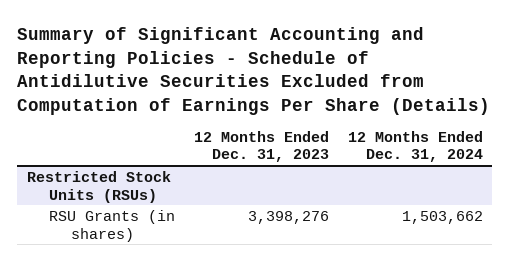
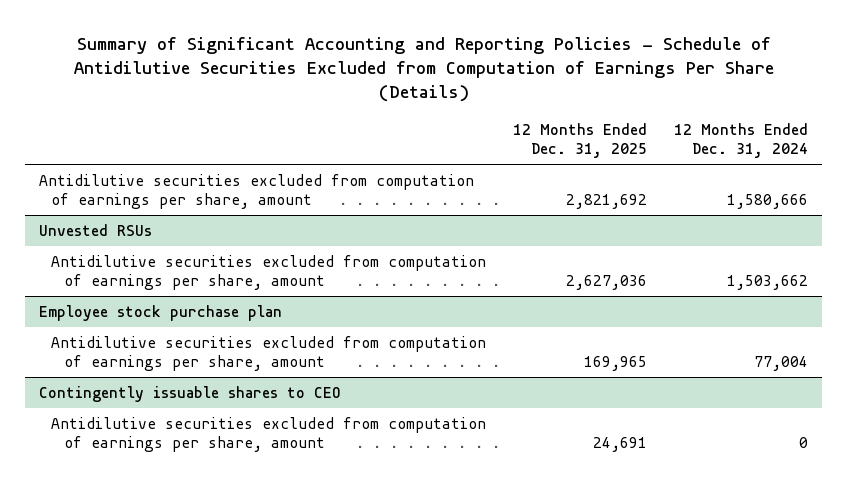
- | 12 Months Ended Dec. 31, 2023 | 12 Months Ended Dec. 31, 2024
+ | 12 Months Ended Dec. 31, 2025 | 12 Months Ended Dec. 31, 2024
- Restricted Stock Units (RSUs)
- RSU Grants (in shares) | 3,398,276 | 1,503,662
+ Antidilutive securities excluded from computation of earnings per share, amount | 2,821,692 | 1,580,666
+ Unvested RSUs
+ Antidilutive securities excluded from computation of earnings per share, amount | 2,627,036 | 1,503,662
+ Employee stock purchase plan
+ Antidilutive securities excluded from computation of earnings per share, amount | 169,965 | 77,004
+ Contingently issuable shares to CEO
+ Antidilutive securities excluded from computation of earnings per share, amount | 24,691 | 0

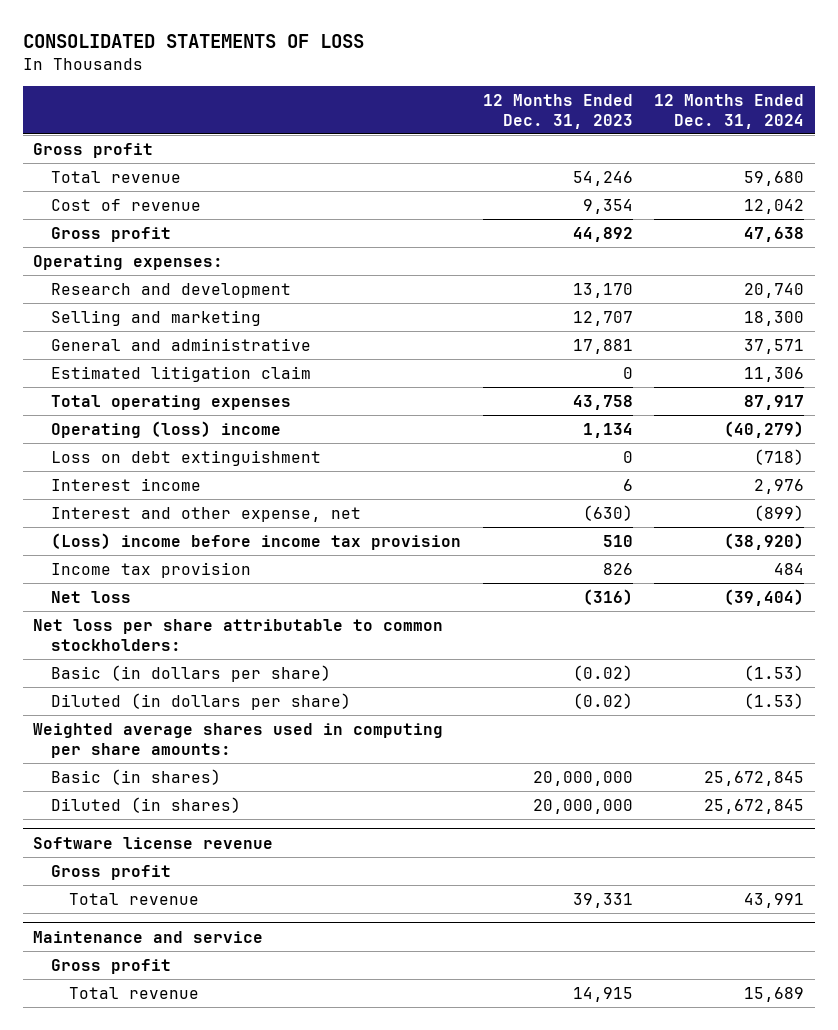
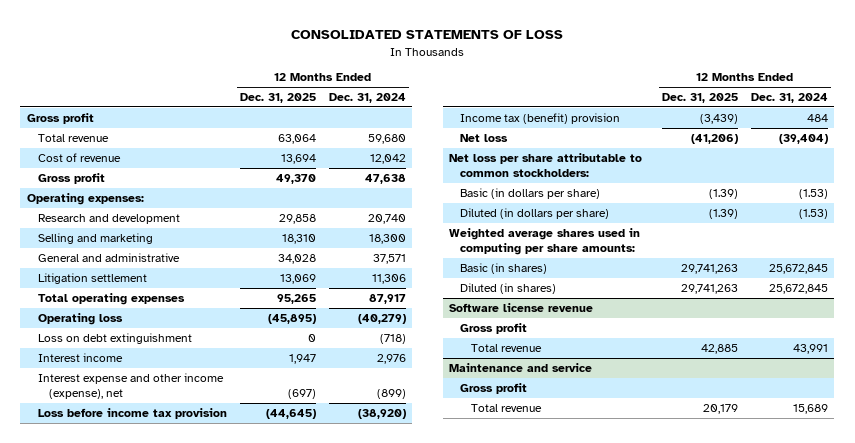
- | 12 Months Ended Dec. 31, 2023 | 12 Months Ended Dec. 31, 2024
+ | 12 Months Ended Dec. 31, 2025 | 12 Months Ended Dec. 31, 2024
- Estimated litigation claim | 0 | 11,306
+ Litigation settlement | 13,069 | 11,306
- Operating (loss) income | 1,134 | (40,279)
+ Operating loss | (45,895) | (40,279)
- Interest and other expense, net | (630) | (899)
- (Loss) income before income tax provision | 510 | (38,920)
- Income tax provision | 826 | 484
+ Interest expense and other income (expense), net | (697) | (899)
+ Loss before income tax provision | (44,645) | (38,920)
+ Income tax (benefit) provision | (3,439) | 484

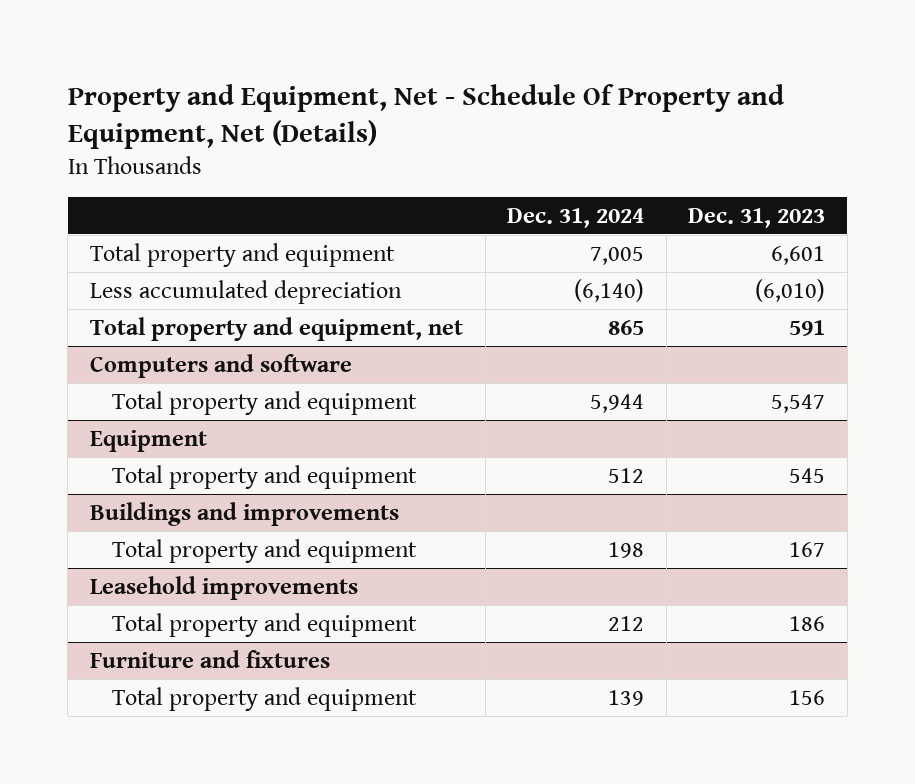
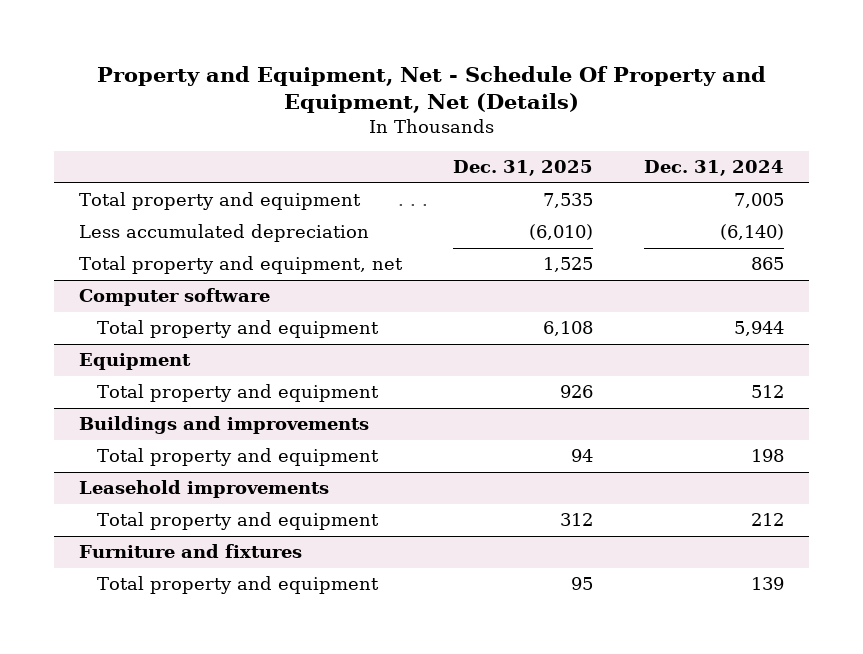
- | Dec. 31, 2024 | Dec. 31, 2023
+ | Dec. 31, 2025 | Dec. 31, 2024
- Computers and software
+ Computer software

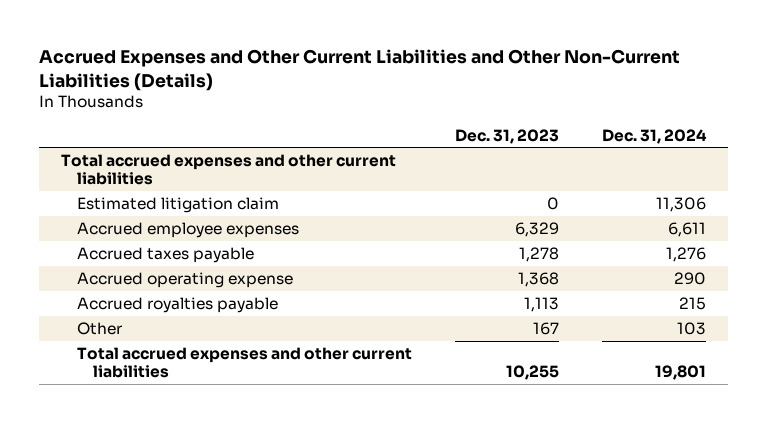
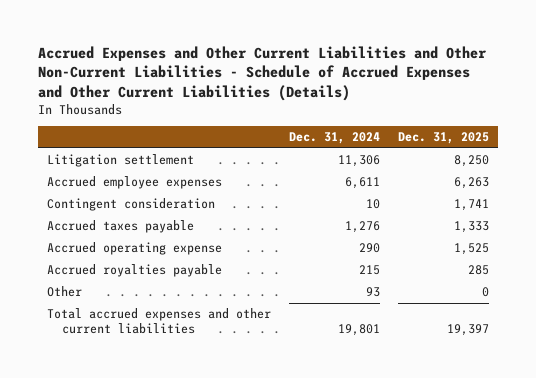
- Accrued Expenses and Other Current Liabilities and Other Non-Current Liabilities (Details)
+ Accrued Expenses and Other Current Liabilities and Other Non-Current Liabilities - Schedule of Accrued Expenses and Other Current Liabilities (Details)
- | Dec. 31, 2023 | Dec. 31, 2024
+ | Dec. 31, 2024 | Dec. 31, 2025
- Total accrued expenses and other current liabilities
- Estimated litigation claim | 0 | 11,306
+ Litigation settlement | 11,306 | 8,250
+ Contingent consideration | 10 | 1,741
- Other | 167 | 103
+ Other | 93 | 0

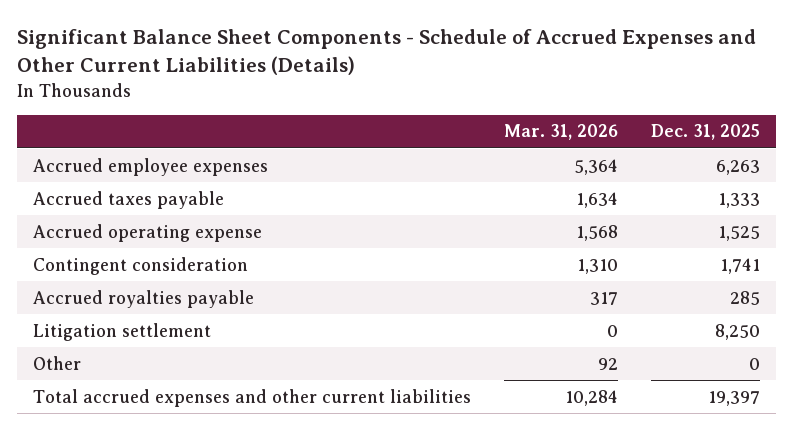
- Accrued Expenses and Other Current Liabilities and Other Non-Current Liabilities - Schedule of Accrued Expenses and Other Current Liabilities (Details)
+ Significant Balance Sheet Components - Schedule of Accrued Expenses and Other Current Liabilities (Details)
- | Dec. 31, 2024 | Dec. 31, 2025
+ | Mar. 31, 2026 | Dec. 31, 2025
moved down: Contingent consideration | 1,310 | 1,741
moved down: Litigation settlement | 0 | 8,250

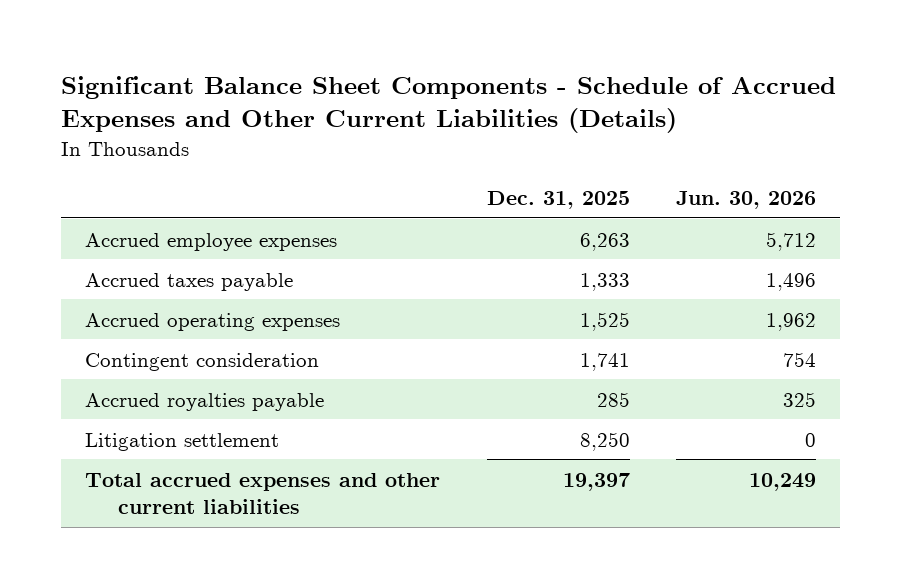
- | Mar. 31, 2026 | Dec. 31, 2025
+ | Dec. 31, 2025 | Jun. 30, 2026
- Accrued operating expense | 1,568 | 1,525
+ Accrued operating expenses | 1,525 | 1,962
- Other | 92 | 0

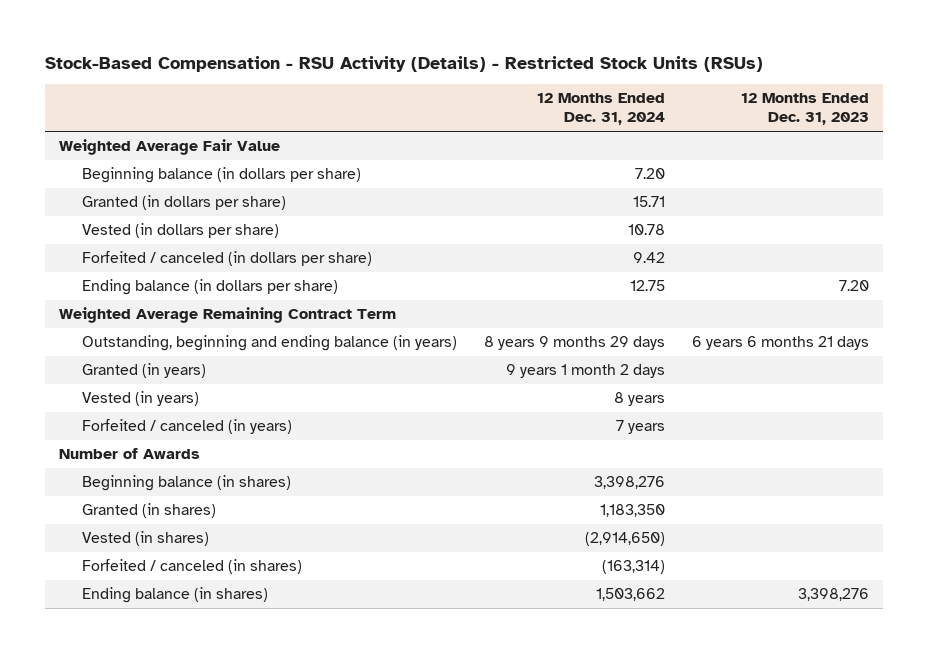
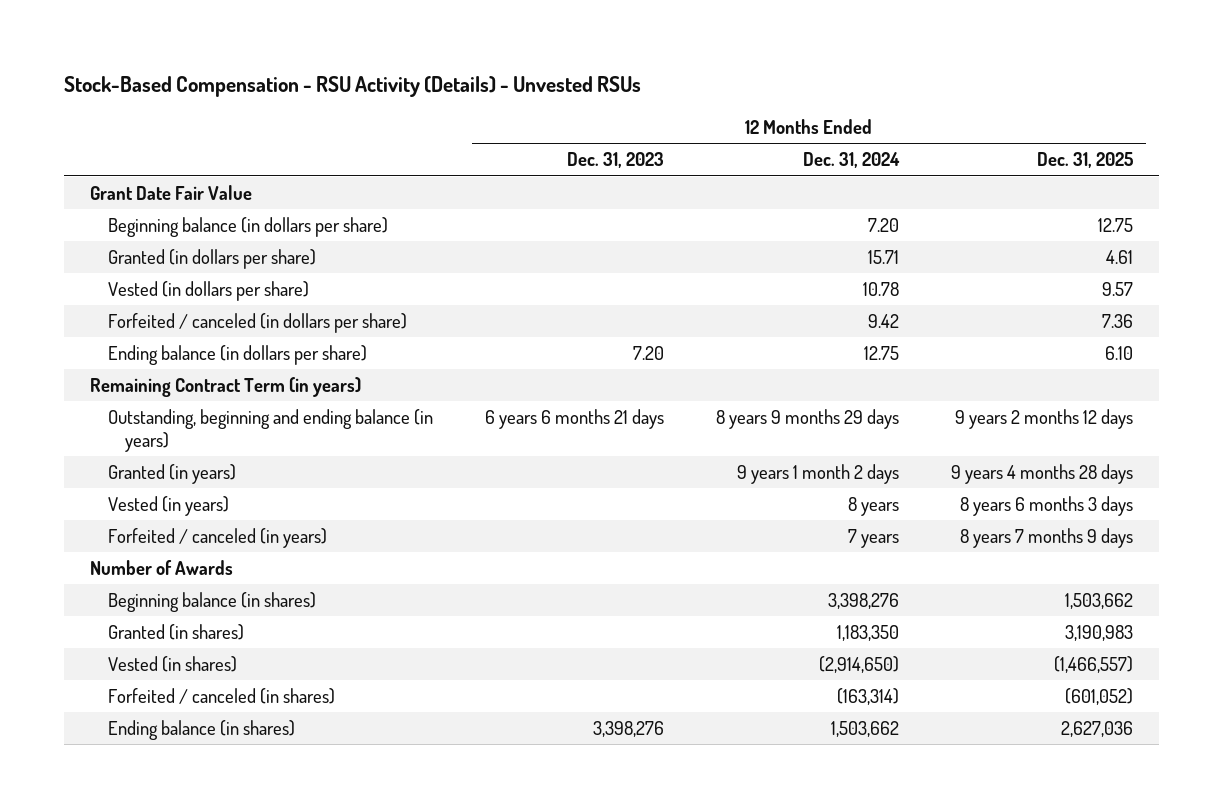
- Stock-Based Compensation - RSU Activity (Details) - Restricted Stock Units (RSUs)
+ Stock-Based Compensation - RSU Activity (Details) - Unvested RSUs
- | 12 Months Ended Dec. 31, 2024 | 12 Months Ended Dec. 31, 2023
+ | 12 Months Ended Dec. 31, 2023 | 12 Months Ended Dec. 31, 2024 | 12 Months Ended Dec. 31, 2025
- Weighted Average Fair Value
+ Grant Date Fair Value
- Weighted Average Remaining Contract Term
+ Remaining Contract Term (in years)

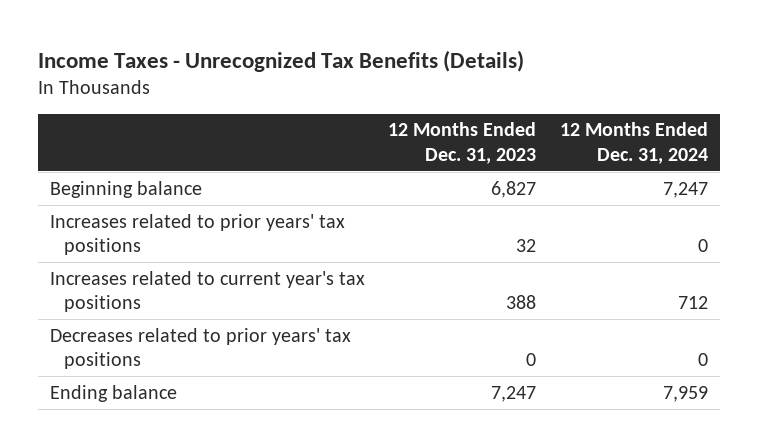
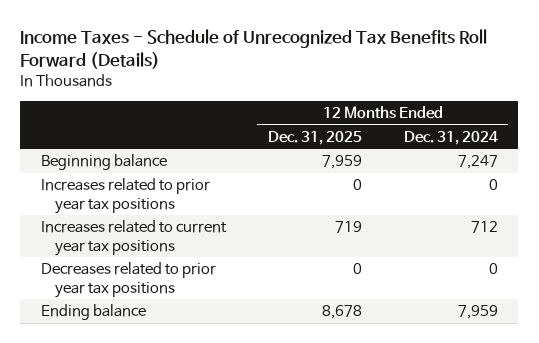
- Income Taxes - Unrecognized Tax Benefits (Details)
+ Income Taxes - Schedule of Unrecognized Tax Benefits Roll Forward (Details)
- | 12 Months Ended Dec. 31, 2023 | 12 Months Ended Dec. 31, 2024
+ | 12 Months Ended Dec. 31, 2025 | 12 Months Ended Dec. 31, 2024
- Increases related to prior years' tax positions | 32 | 0
- Increases related to current year's tax positions | 388 | 712
- Decreases related to prior years' tax positions | 0 | 0
+ Increases related to prior year tax positions | 0 | 0
+ Increases related to current year tax positions | 719 | 712
+ Decreases related to prior year tax positions | 0 | 0

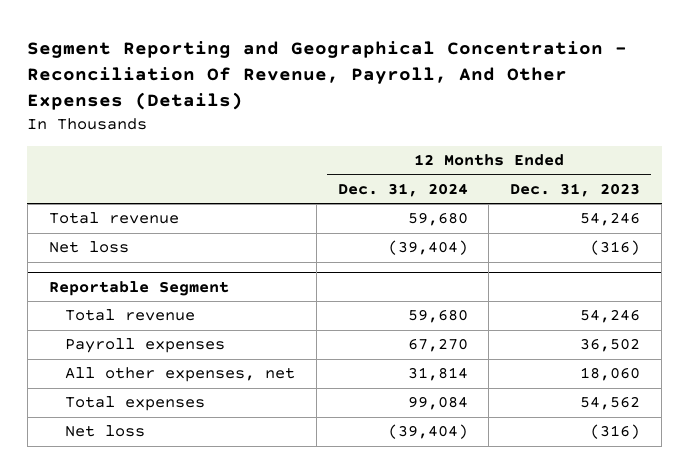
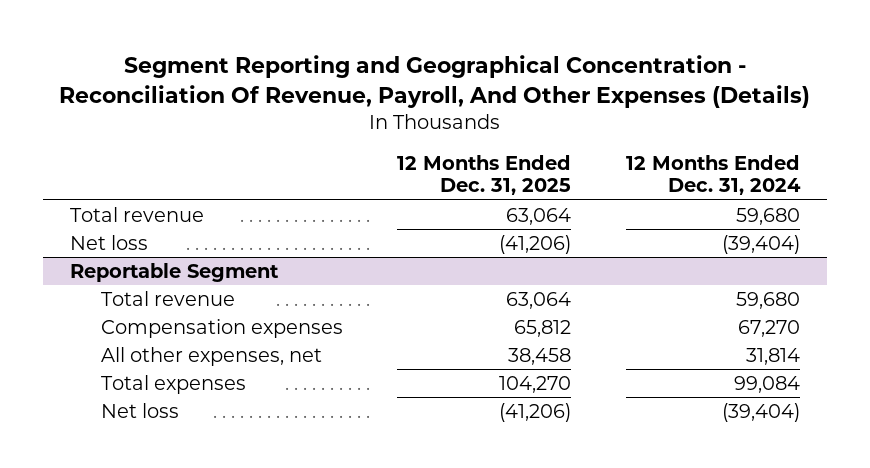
- | 12 Months Ended Dec. 31, 2024 | 12 Months Ended Dec. 31, 2023
+ | 12 Months Ended Dec. 31, 2025 | 12 Months Ended Dec. 31, 2024
@ Reportable Segment
- Payroll expenses | 67,270 | 36,502
+ Compensation expenses | 65,812 | 67,270

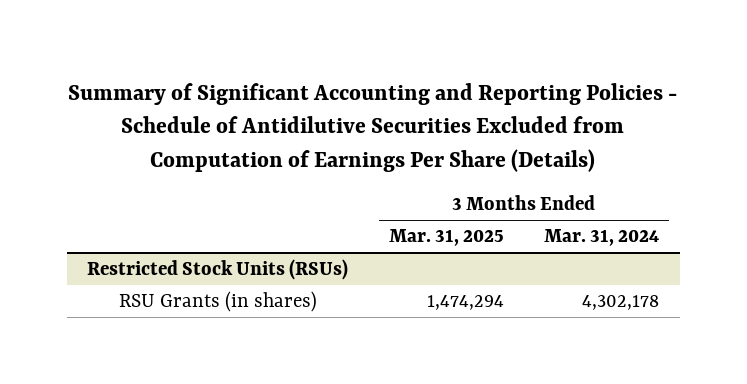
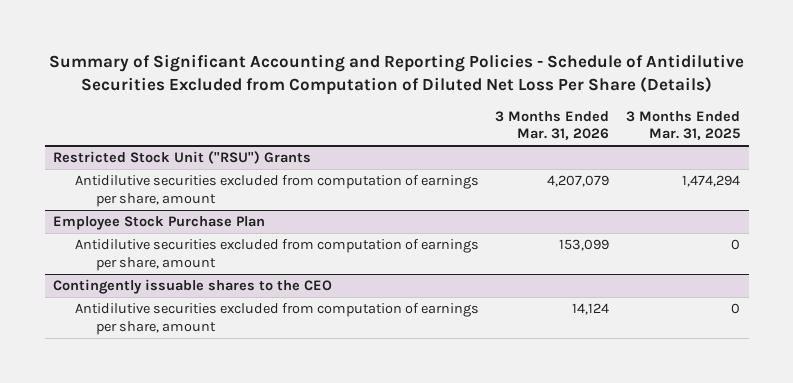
- Summary of Significant Accounting and Reporting Policies - Schedule of Antidilutive Securities Excluded from Computation of Earnings Per Share (Details)
+ Summary of Significant Accounting and Reporting Policies - Schedule of Antidilutive Securities Excluded from Computation of Diluted Net Loss Per Share (Details)
- | 3 Months Ended Mar. 31, 2025 | 3 Months Ended Mar. 31, 2024
+ | 3 Months Ended Mar. 31, 2026 | 3 Months Ended Mar. 31, 2025
- Restricted Stock Units (RSUs)
- RSU Grants (in shares) | 1,474,294 | 4,302,178
+ Restricted Stock Unit ("RSU") Grants
+ Antidilutive securities excluded from computation of earnings per share, amount | 4,207,079 | 1,474,294
+ Employee Stock Purchase Plan
+ Antidilutive securities excluded from computation of earnings per share, amount | 153,099 | 0
+ Contingently issuable shares to the CEO
+ Antidilutive securities excluded from computation of earnings per share, amount | 14,124 | 0

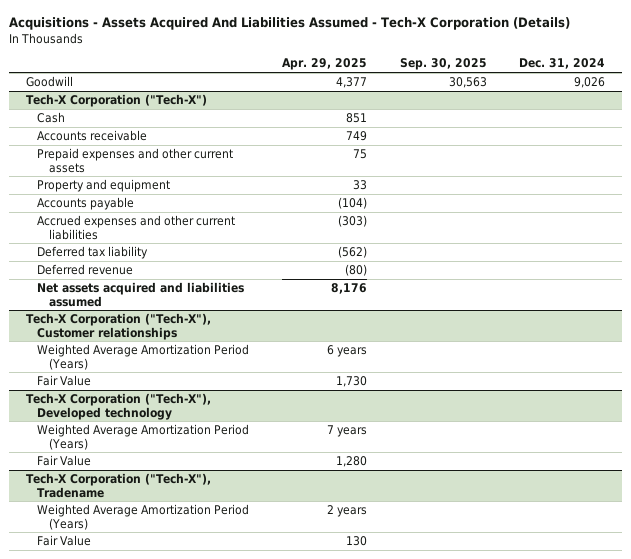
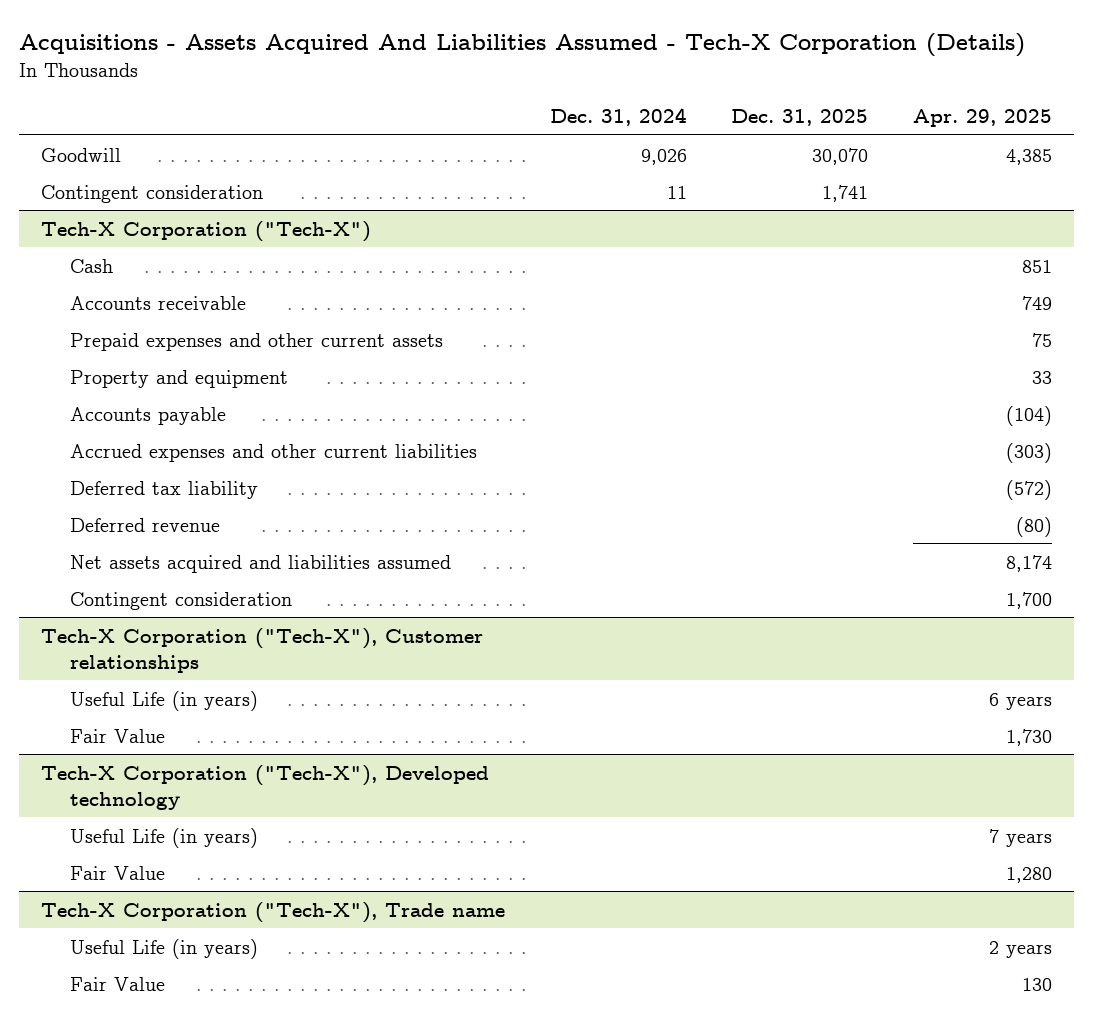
- | Apr. 29, 2025 | Sep. 30, 2025 | Dec. 31, 2024
+ | Dec. 31, 2024 | Dec. 31, 2025 | Apr. 29, 2025
- Goodwill | 4,377 | 30,563 | 9,026
+ Goodwill | 9,026 | 30,070 | 4,385
+ Contingent consideration | 11 | 1,741 |
@ Tech-X Corporation ("Tech-X")
- Deferred tax liability | (562) | |
+ Deferred tax liability | | | (572)
- Net assets acquired and liabilities assumed | 8,176 | |
+ Net assets acquired and liabilities assumed | | | 8,174
+ Contingent consideration | | | 1,700
@ Tech-X Corporation ("Tech-X"), Customer relationships
- Weighted Average Amortization Period (Years) | 6 years | |
+ Useful Life (in years) | | | 6 years
@ Tech-X Corporation ("Tech-X"), Developed technology
- Weighted Average Amortization Period (Years) | 7 years | |
+ Useful Life (in years) | | | 7 years
- Tech-X Corporation ("Tech-X"), Tradename
- Weighted Average Amortization Period (Years) | 2 years | |
+ Tech-X Corporation ("Tech-X"), Trade name
+ Useful Life (in years) | | | 2 years

